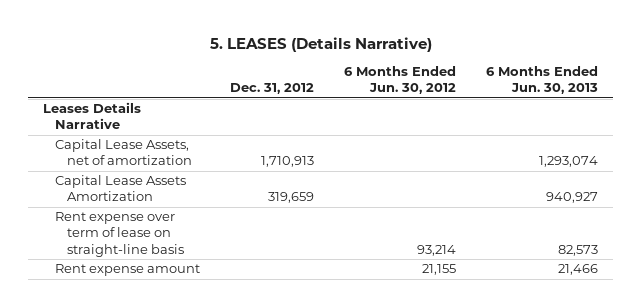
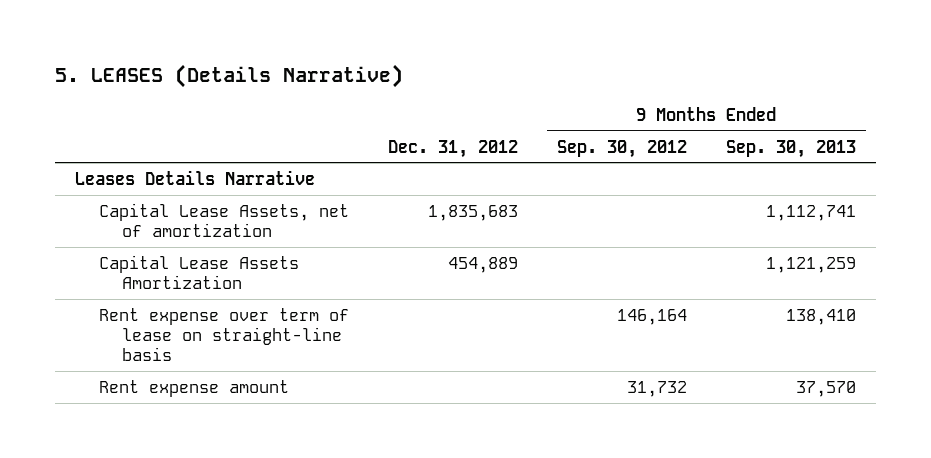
- | Dec. 31, 2012 | 6 Months Ended Jun. 30, 2012 | 6 Months Ended Jun. 30, 2013
+ | Dec. 31, 2012 | 9 Months Ended Sep. 30, 2012 | 9 Months Ended Sep. 30, 2013
- Capital Lease Assets, net of amortization | 1,710,913 | | 1,293,074
- Capital Lease Assets Amortization | 319,659 | | 940,927
+ Capital Lease Assets, net of amortization | 1,835,683 | | 1,112,741
+ Capital Lease Assets Amortization | 454,889 | | 1,121,259

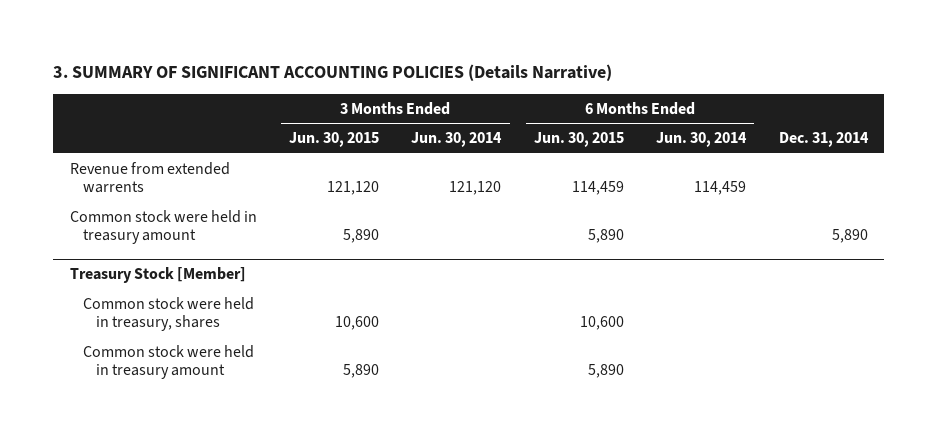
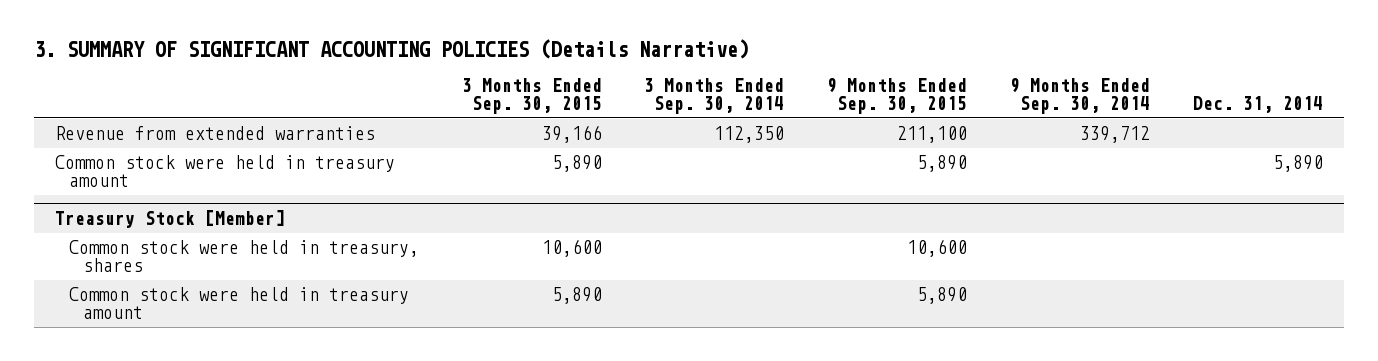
- | 3 Months Ended Jun. 30, 2015 | 3 Months Ended Jun. 30, 2014 | 6 Months Ended Jun. 30, 2015 | 6 Months Ended Jun. 30, 2014 | Dec. 31, 2014
+ | 3 Months Ended Sep. 30, 2015 | 3 Months Ended Sep. 30, 2014 | 9 Months Ended Sep. 30, 2015 | 9 Months Ended Sep. 30, 2014 | Dec. 31, 2014
- Revenue from extended warrents | 121,120 | 121,120 | 114,459 | 114,459 |
+ Revenue from extended warranties | 39,166 | 112,350 | 211,100 | 339,712 |

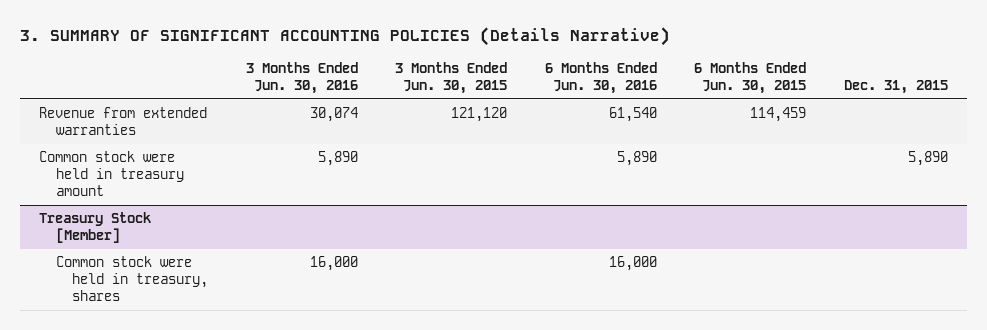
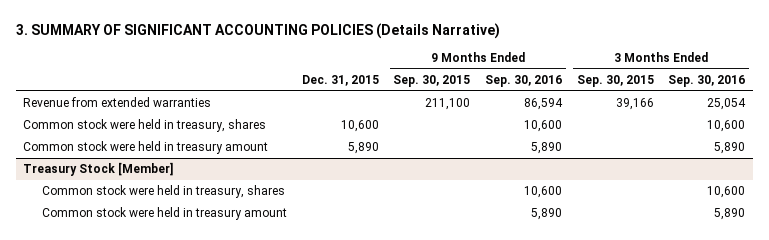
- | 3 Months Ended Jun. 30, 2016 | 3 Months Ended Jun. 30, 2015 | 6 Months Ended Jun. 30, 2016 | 6 Months Ended Jun. 30, 2015 | Dec. 31, 2015
+ | Dec. 31, 2015 | 9 Months Ended Sep. 30, 2015 | 9 Months Ended Sep. 30, 2016 | 3 Months Ended Sep. 30, 2015 | 3 Months Ended Sep. 30, 2016
+ Common stock were held in treasury, shares | 10,600 | | 10,600 | | 10,600
@ Treasury Stock [Member]
+ Common stock were held in treasury amount | | | 5,890 | | 5,890

